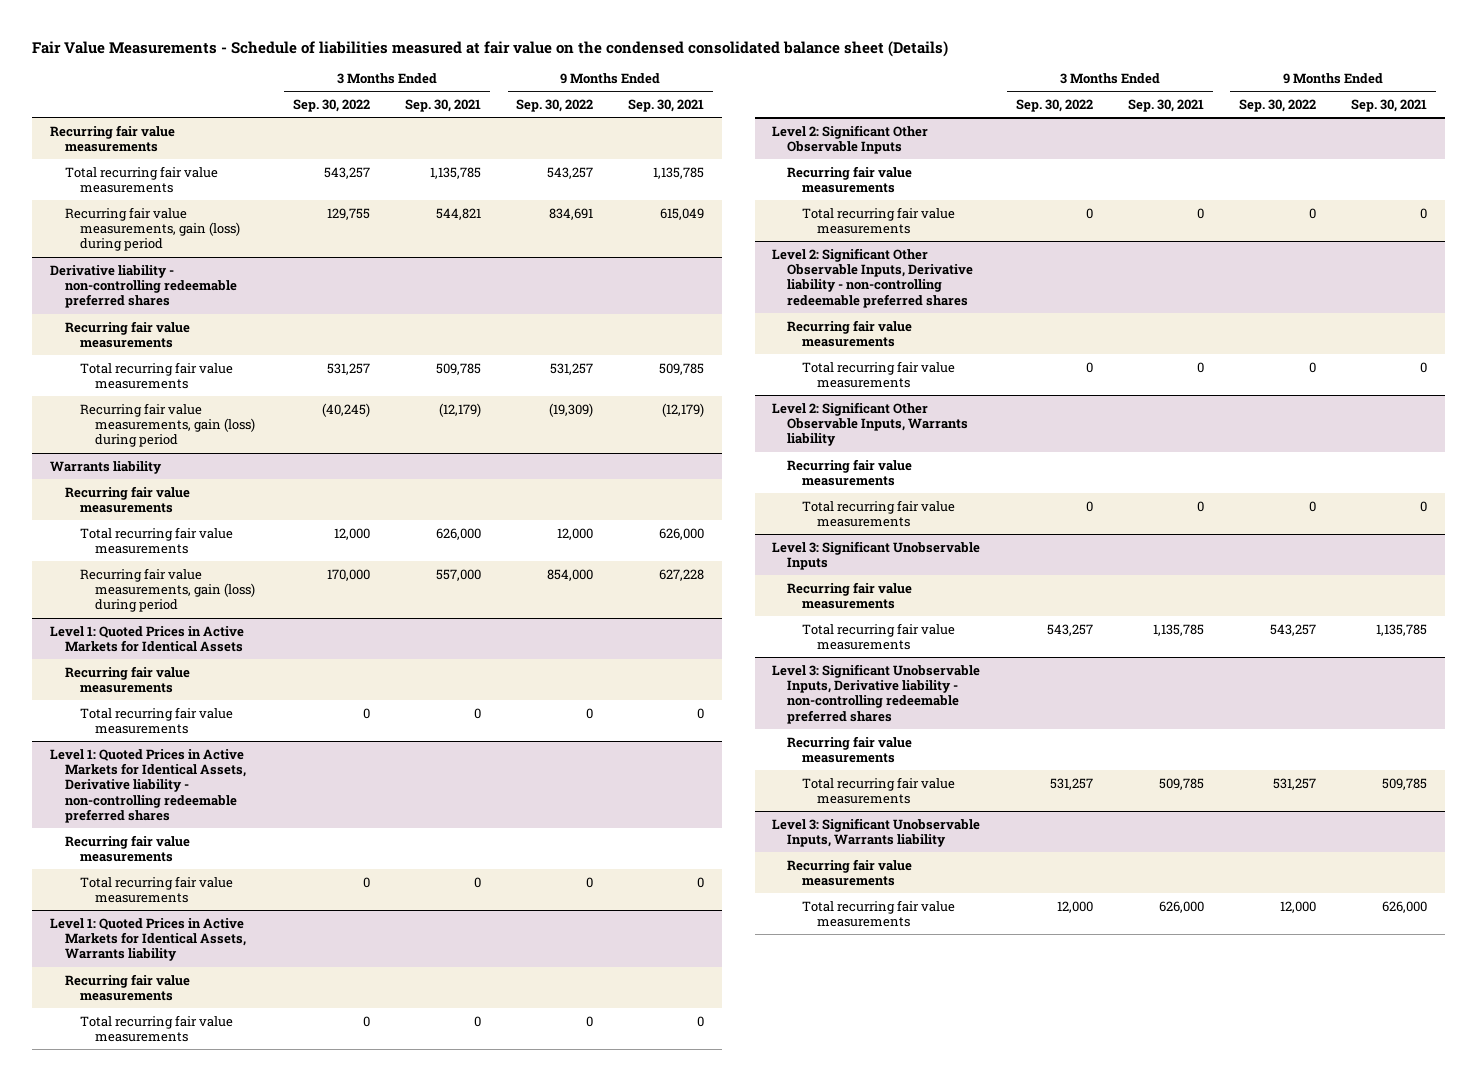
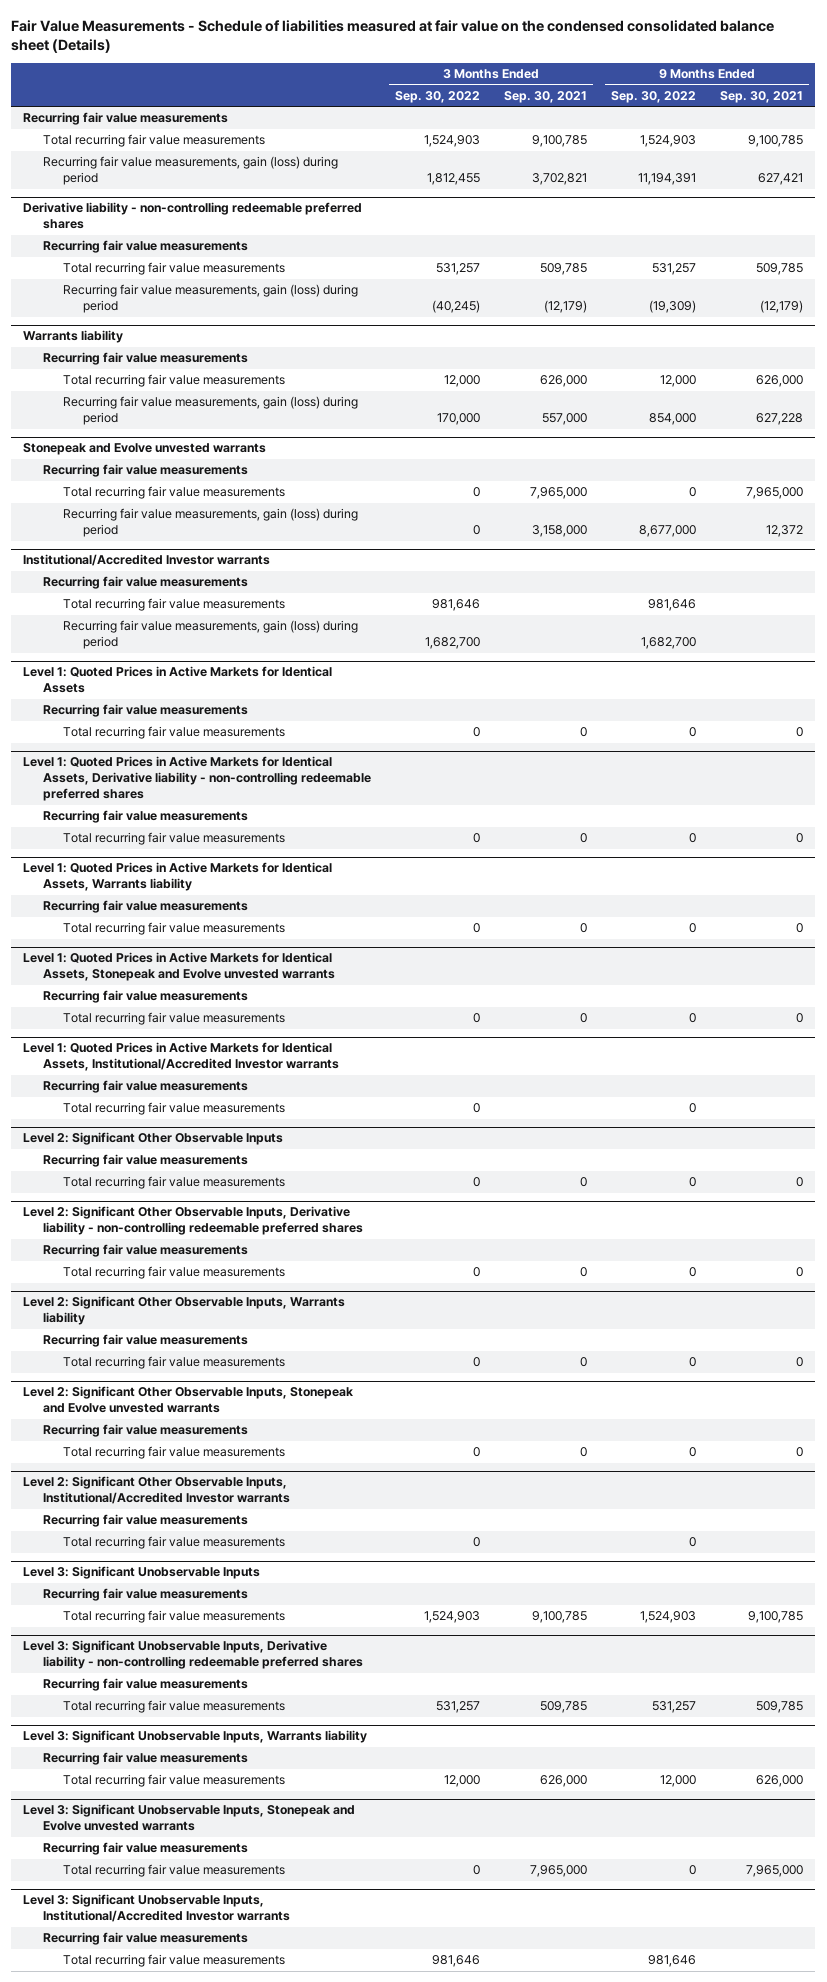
- Total recurring fair value measurements | 543,257 | 1,135,785 | 543,257 | 1,135,785
- Recurring fair value measurements, gain (loss) during period | 129,755 | 544,821 | 834,691 | 615,049
+ Total recurring fair value measurements | 1,524,903 | 9,100,785 | 1,524,903 | 9,100,785
+ Recurring fair value measurements, gain (loss) during period | 1,812,455 | 3,702,821 | 11,194,391 | 627,421
+ Stonepeak and Evolve unvested warrants
+ Recurring fair value measurements
+ Total recurring fair value measurements | 0 | 7,965,000 | 0 | 7,965,000
+ Recurring fair value measurements, gain (loss) during period | 0 | 3,158,000 | 8,677,000 | 12,372
+ Institutional/Accredited Investor warrants
+ Recurring fair value measurements
+ Total recurring fair value measurements | 981,646 | | 981,646 |
+ Recurring fair value measurements, gain (loss) during period | 1,682,700 | | 1,682,700 |
+ Level 1: Quoted Prices in Active Markets for Identical Assets, Stonepeak and Evolve unvested warrants
+ Recurring fair value measurements
+ Total recurring fair value measurements | 0 | 0 | 0 | 0
+ Level 1: Quoted Prices in Active Markets for Identical Assets, Institutional/Accredited Investor warrants
+ Recurring fair value measurements
+ Total recurring fair value measurements | 0 | | 0 |
+ Level 2: Significant Other Observable Inputs, Stonepeak and Evolve unvested warrants
+ Recurring fair value measurements
+ Total recurring fair value measurements | 0 | 0 | 0 | 0
+ Level 2: Significant Other Observable Inputs, Institutional/Accredited Investor warrants
+ Recurring fair value measurements
+ Total recurring fair value measurements | 0 | | 0 |
@ Level 3: Significant Unobservable Inputs
- Total recurring fair value measurements | 543,257 | 1,135,785 | 543,257 | 1,135,785
+ Total recurring fair value measurements | 1,524,903 | 9,100,785 | 1,524,903 | 9,100,785
+ Level 3: Significant Unobservable Inputs, Stonepeak and Evolve unvested warrants
+ Recurring fair value measurements
+ Total recurring fair value measurements | 0 | 7,965,000 | 0 | 7,965,000
+ Level 3: Significant Unobservable Inputs, Institutional/Accredited Investor warrants
+ Recurring fair value measurements
+ Total recurring fair value measurements | 981,646 | | 981,646 |

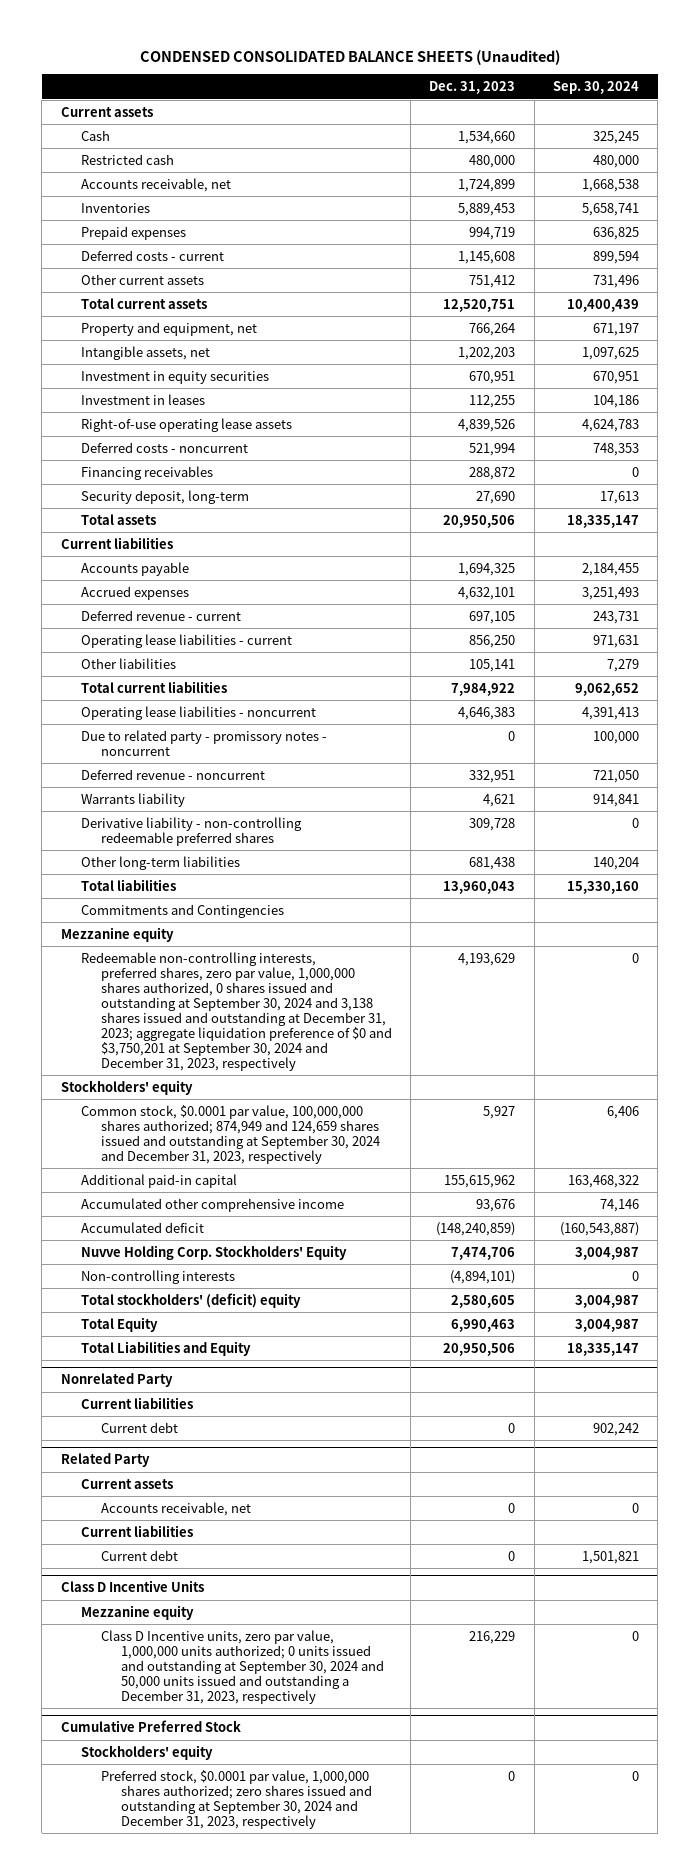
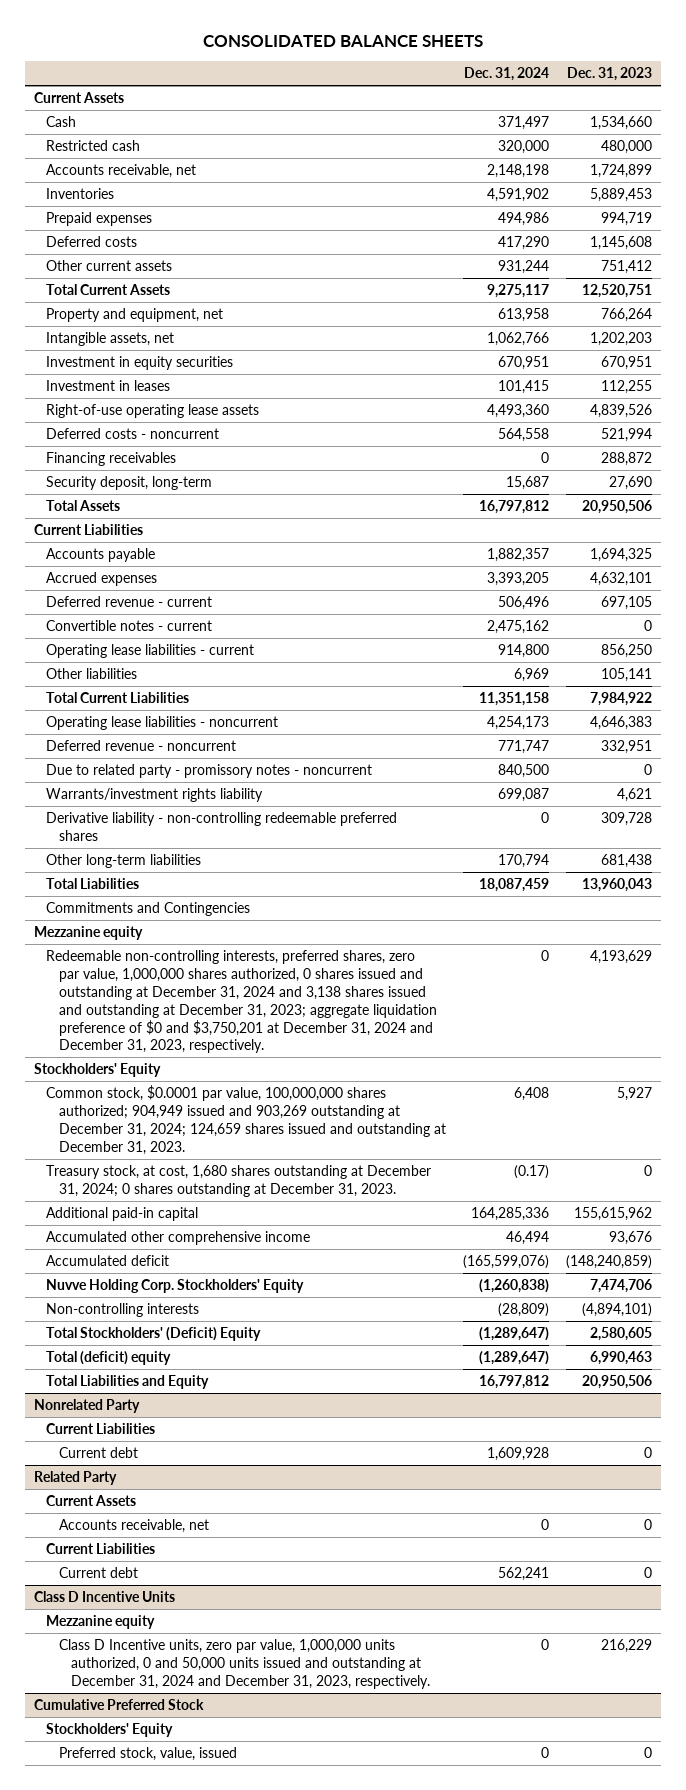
- CONDENSED CONSOLIDATED BALANCE SHEETS (Unaudited)
+ CONSOLIDATED BALANCE SHEETS
- | Dec. 31, 2023 | Sep. 30, 2024
+ | Dec. 31, 2024 | Dec. 31, 2023
- Current assets
+ Current Assets
- Deferred costs - current | 1,145,608 | 899,594
+ Deferred costs | 417,290 | 1,145,608
- Total current assets | 12,520,751 | 10,400,439
+ Total Current Assets | 9,275,117 | 12,520,751
- Total assets | 20,950,506 | 18,335,147
- Current liabilities
+ Total Assets | 16,797,812 | 20,950,506
+ Current Liabilities
+ Convertible notes - current | 2,475,162 | 0
- Total current liabilities | 7,984,922 | 9,062,652
+ Total Current Liabilities | 11,351,158 | 7,984,922
- Warrants liability | 4,621 | 914,841
moved down: Due to related party - promissory notes - noncurrent | 840,500 | 0
+ Warrants/investment rights liability | 699,087 | 4,621
- Total liabilities | 13,960,043 | 15,330,160
+ Total Liabilities | 18,087,459 | 13,960,043
- Redeemable non-controlling interests, preferred shares, zero par value, 1,000,000 shares authorized, 0 shares issued and outstanding at September 30, 2024 and 3,138 shares issued and outstanding at December 31, 2023; aggregate liquidation preference of $0 and $3,750,201 at September 30, 2024 and December 31, 2023, respectively | 4,193,629 | 0
- Stockholders' equity
- Common stock, $0.0001 par value, 100,000,000 shares authorized; 874,949 and 124,659 shares issued and outstanding at September 30, 2024 and December 31, 2023, respectively | 5,927 | 6,406
+ Redeemable non-controlling interests, preferred shares, zero par value, 1,000,000 shares authorized, 0 shares issued and outstanding at December 31, 2024 and 3,138 shares issued and outstanding at December 31, 2023; aggregate liquidation preference of $0 and $3,750,201 at December 31, 2024 and December 31, 2023, respectively. | 0 | 4,193,629
+ Stockholders' Equity
+ Common stock, $0.0001 par value, 100,000,000 shares authorized; 904,949 issued and 903,269 outstanding at December 31, 2024; 124,659 shares issued and outstanding at December 31, 2023. | 6,408 | 5,927
+ Treasury stock, at cost, 1,680 shares outstanding at December 31, 2024; 0 shares outstanding at December 31, 2023. | (0.17) | 0
- Total stockholders' (deficit) equity | 2,580,605 | 3,004,987
- Total Equity | 6,990,463 | 3,004,987
+ Total Stockholders' (Deficit) Equity | (1,289,647) | 2,580,605
+ Total (deficit) equity | (1,289,647) | 6,990,463
@ Nonrelated Party
- Current liabilities
+ Current Liabilities
@ Related Party
- Current assets
+ Current Assets
- Current liabilities
+ Current Liabilities
@ Class D Incentive Units
- Class D Incentive units, zero par value, 1,000,000 units authorized; 0 units issued and outstanding at September 30, 2024 and 50,000 units issued and outstanding a December 31, 2023, respectively | 216,229 | 0
+ Class D Incentive units, zero par value, 1,000,000 units authorized, 0 and 50,000 units issued and outstanding at December 31, 2024 and December 31, 2023, respectively. | 0 | 216,229
@ Cumulative Preferred Stock
- Stockholders' equity
- Preferred stock, $0.0001 par value, 1,000,000 shares authorized; zero shares issued and outstanding at September 30, 2024 and December 31, 2023, respectively | 0 | 0
+ Stockholders' Equity
+ Preferred stock, value, issued | 0 | 0

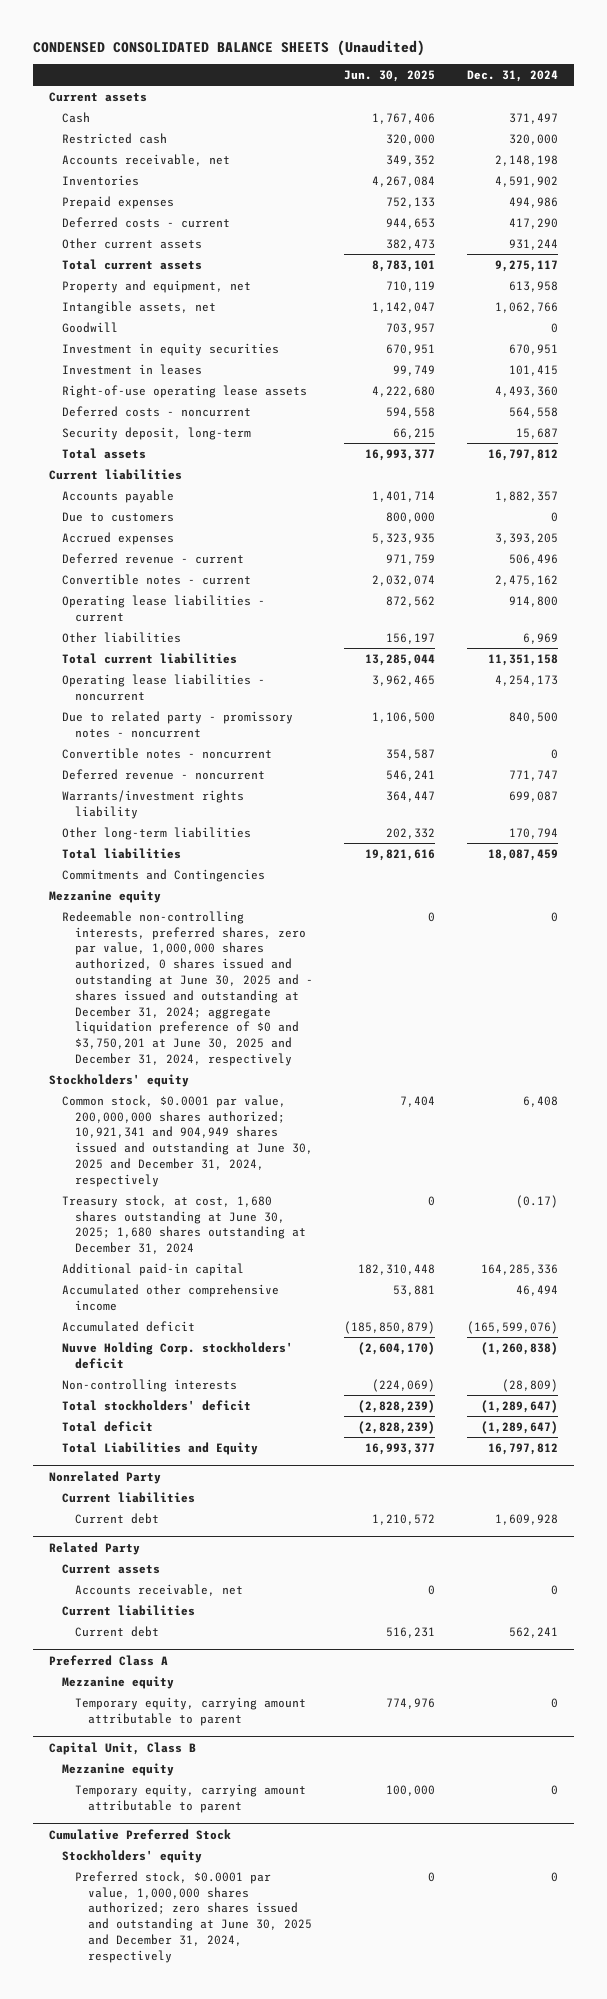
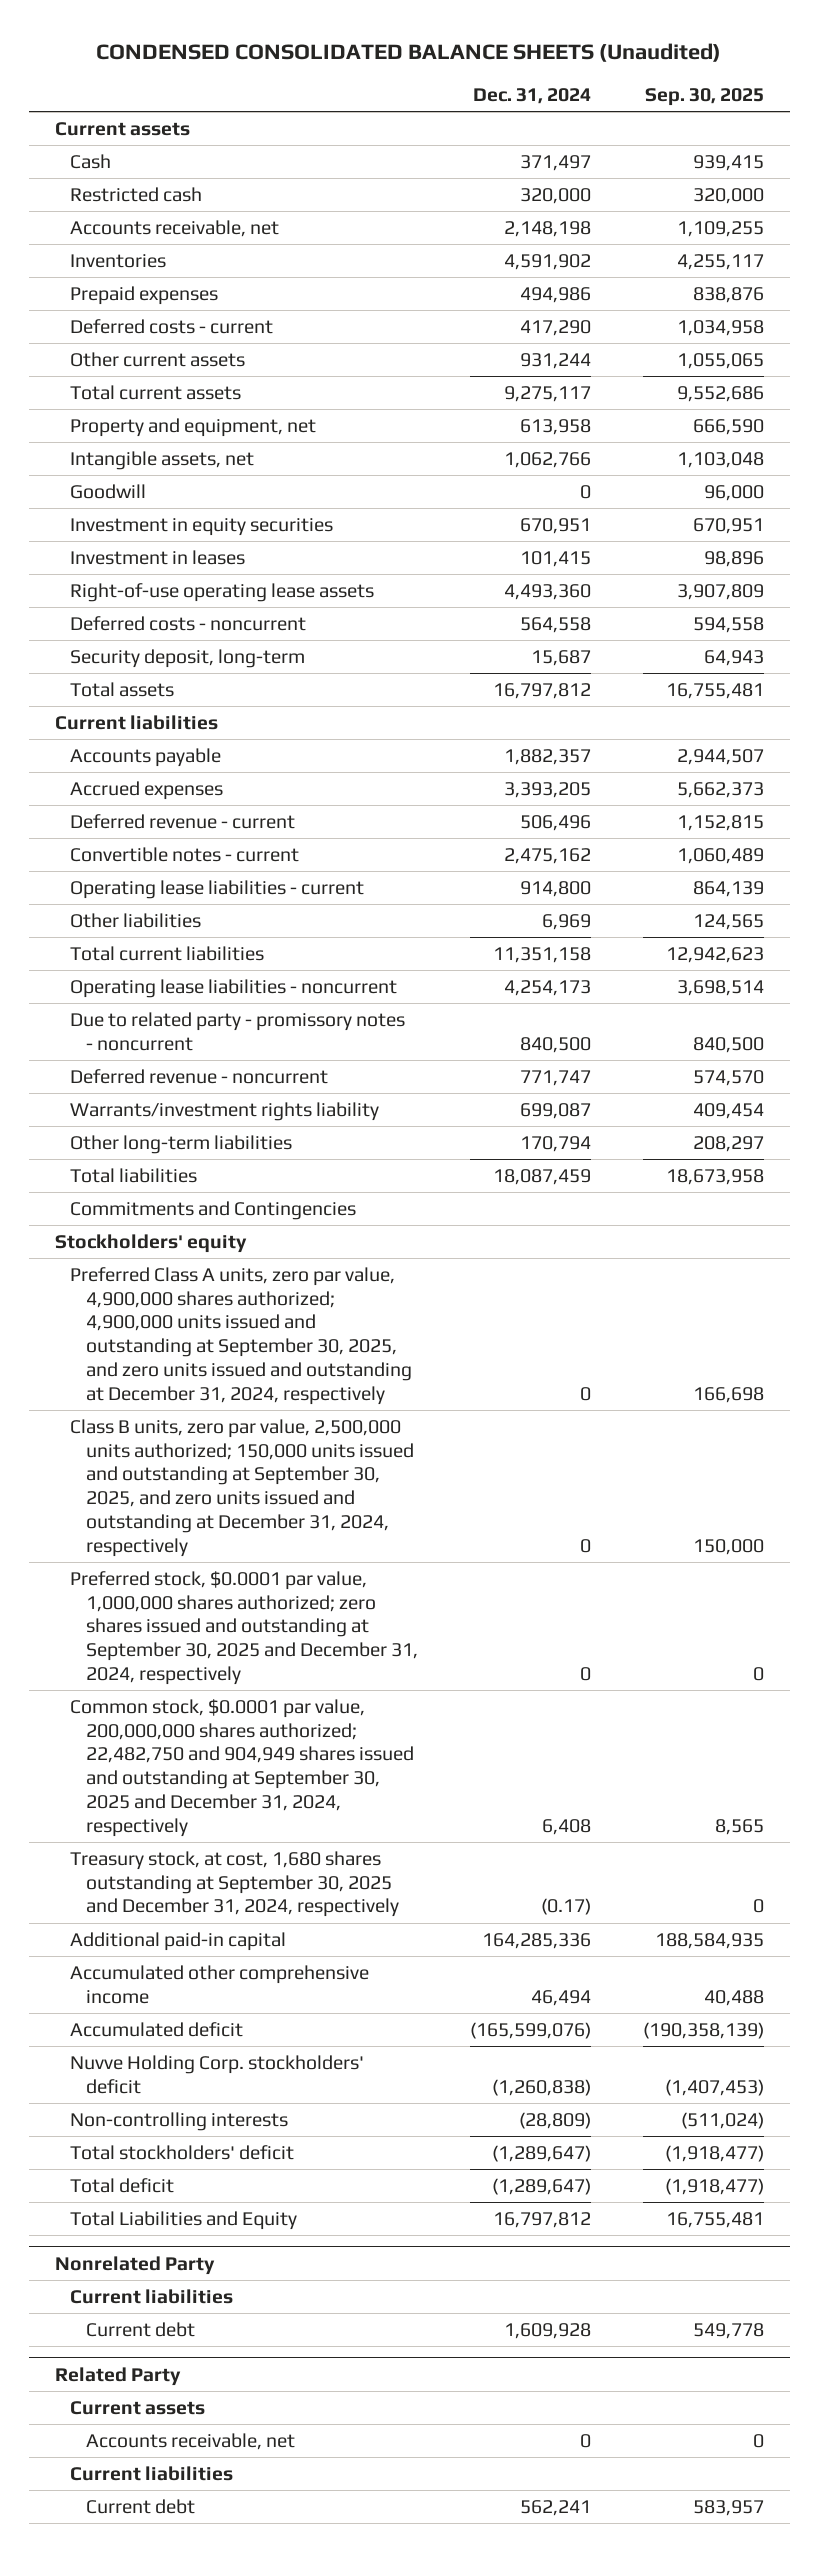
- | Jun. 30, 2025 | Dec. 31, 2024
+ | Dec. 31, 2024 | Sep. 30, 2025
- Due to customers | 800,000 | 0
- Convertible notes - noncurrent | 354,587 | 0
- Mezzanine equity
- Redeemable non-controlling interests, preferred shares, zero par value, 1,000,000 shares authorized, 0 shares issued and outstanding at June 30, 2025 and - shares issued and outstanding at December 31, 2024; aggregate liquidation preference of $0 and $3,750,201 at June 30, 2025 and December 31, 2024, respectively | 0 | 0
- Common stock, $0.0001 par value, 200,000,000 shares authorized; 10,921,341 and 904,949 shares issued and outstanding at June 30, 2025 and December 31, 2024, respectively | 7,404 | 6,408
- Treasury stock, at cost, 1,680 shares outstanding at June 30, 2025; 1,680 shares outstanding at December 31, 2024 | 0 | (0.17)
+ Preferred Class A units, zero par value, 4,900,000 shares authorized; 4,900,000 units issued and outstanding at September 30, 2025, and zero units issued and outstanding at December 31, 2024, respectively | 0 | 166,698
+ Class B units, zero par value, 2,500,000 units authorized; 150,000 units issued and outstanding at September 30, 2025, and zero units issued and outstanding at December 31, 2024, respectively | 0 | 150,000
+ Preferred stock, $0.0001 par value, 1,000,000 shares authorized; zero shares issued and outstanding at September 30, 2025 and December 31, 2024, respectively | 0 | 0
+ Common stock, $0.0001 par value, 200,000,000 shares authorized; 22,482,750 and 904,949 shares issued and outstanding at September 30, 2025 and December 31, 2024, respectively | 6,408 | 8,565
+ Treasury stock, at cost, 1,680 shares outstanding at September 30, 2025 and December 31, 2024, respectively | (0.17) | 0
- Preferred Class A
- Mezzanine equity
- Temporary equity, carrying amount attributable to parent | 774,976 | 0
- Capital Unit, Class B
- Mezzanine equity
- Temporary equity, carrying amount attributable to parent | 100,000 | 0
- Cumulative Preferred Stock
- Stockholders' equity
- Preferred stock, $0.0001 par value, 1,000,000 shares authorized; zero shares issued and outstanding at June 30, 2025 and December 31, 2024, respectively | 0 | 0

